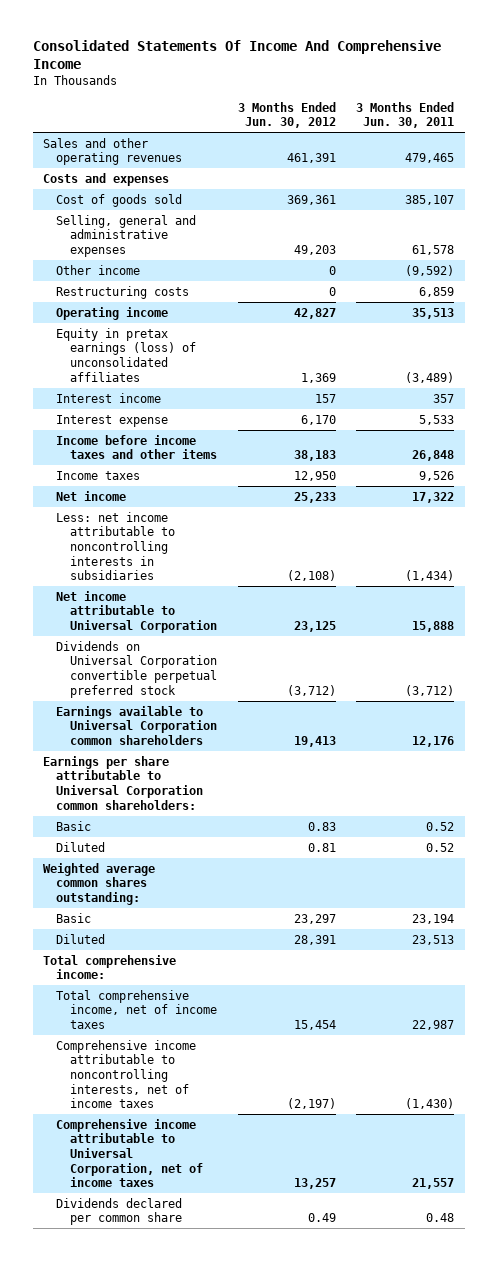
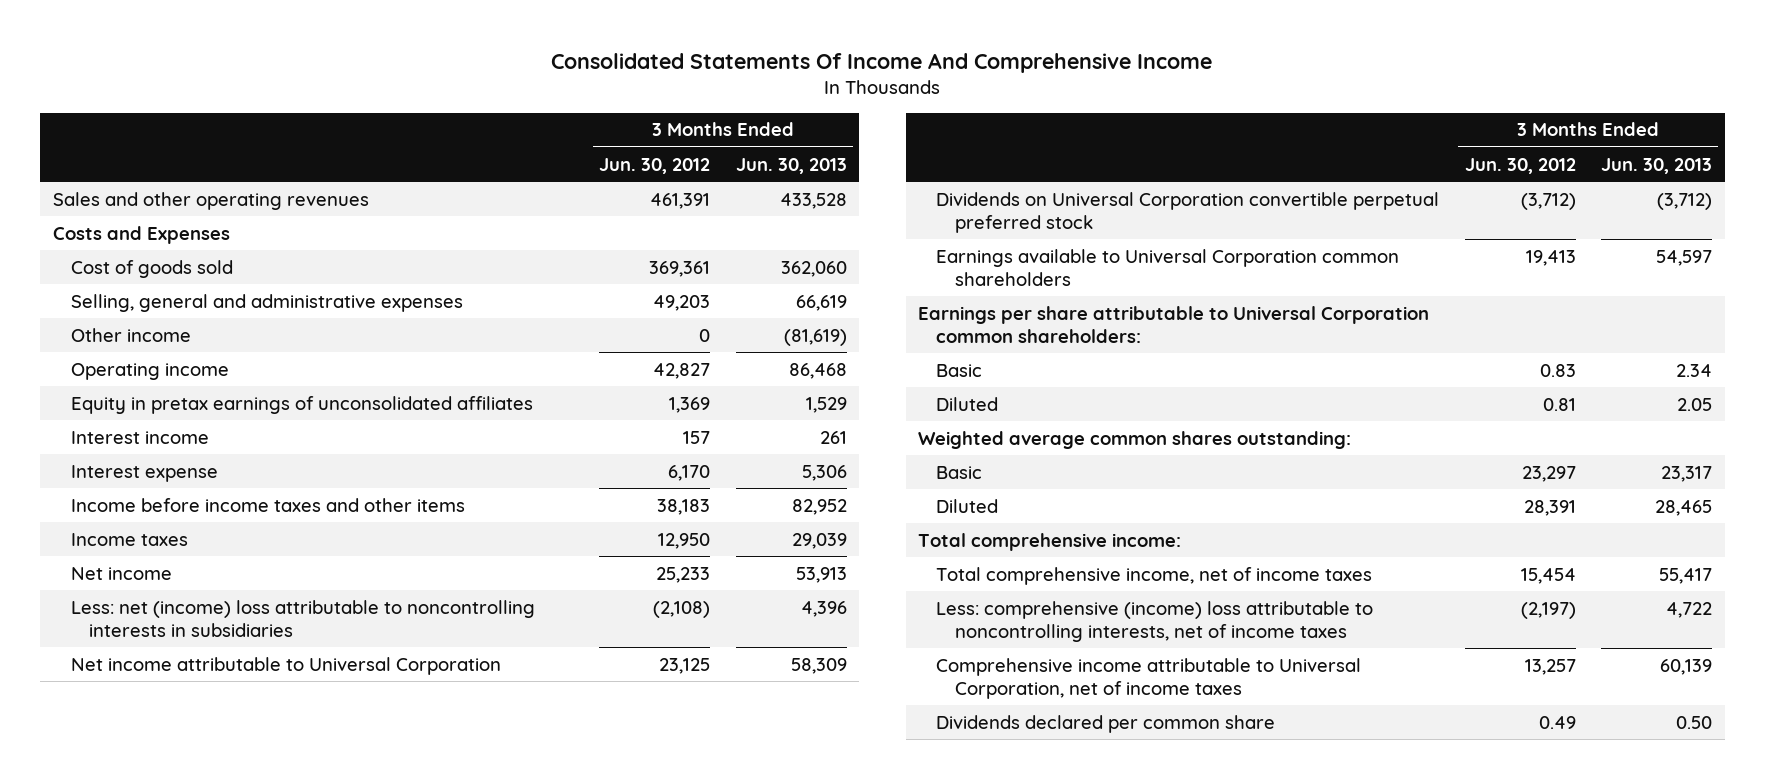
- | 3 Months Ended Jun. 30, 2012 | 3 Months Ended Jun. 30, 2011
+ | 3 Months Ended Jun. 30, 2012 | 3 Months Ended Jun. 30, 2013
- Costs and expenses
+ Costs and Expenses
- Restructuring costs | 0 | 6,859
- Equity in pretax earnings (loss) of unconsolidated affiliates | 1,369 | (3,489)
+ Equity in pretax earnings of unconsolidated affiliates | 1,369 | 1,529
- Less: net income attributable to noncontrolling interests in subsidiaries | (2,108) | (1,434)
+ Less: net (income) loss attributable to noncontrolling interests in subsidiaries | (2,108) | 4,396
- Comprehensive income attributable to noncontrolling interests, net of income taxes | (2,197) | (1,430)
+ Less: comprehensive (income) loss attributable to noncontrolling interests, net of income taxes | (2,197) | 4,722

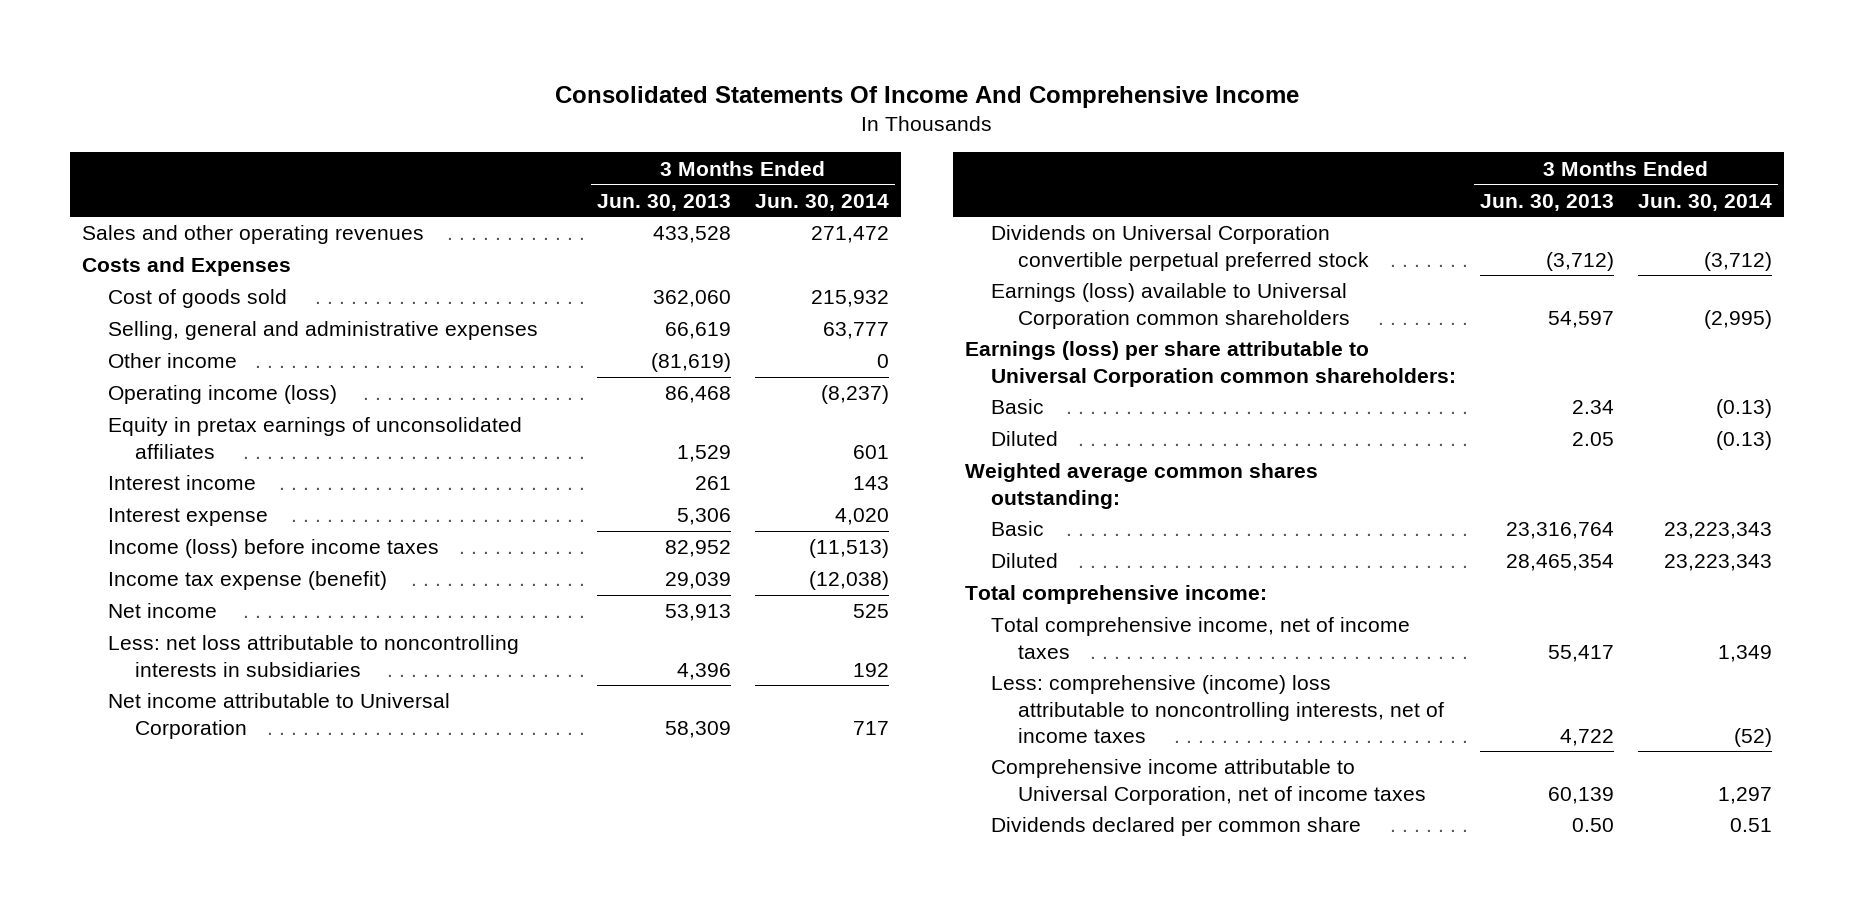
- | 3 Months Ended Jun. 30, 2012 | 3 Months Ended Jun. 30, 2013
+ | 3 Months Ended Jun. 30, 2013 | 3 Months Ended Jun. 30, 2014
- Operating income | 42,827 | 86,468
+ Operating income (loss) | 86,468 | (8,237)
- Income before income taxes and other items | 38,183 | 82,952
- Income taxes | 12,950 | 29,039
+ Income (loss) before income taxes | 82,952 | (11,513)
+ Income tax expense (benefit) | 29,039 | (12,038)
- Less: net (income) loss attributable to noncontrolling interests in subsidiaries | (2,108) | 4,396
+ Less: net loss attributable to noncontrolling interests in subsidiaries | 4,396 | 192
- Earnings available to Universal Corporation common shareholders | 19,413 | 54,597
- Earnings per share attributable to Universal Corporation common shareholders:
+ Earnings (loss) available to Universal Corporation common shareholders | 54,597 | (2,995)
+ Earnings (loss) per share attributable to Universal Corporation common shareholders:
- Basic | 23,297 | 23,317
- Diluted | 28,391 | 28,465
+ Basic | 23,316,764 | 23,223,343
+ Diluted | 28,465,354 | 23,223,343

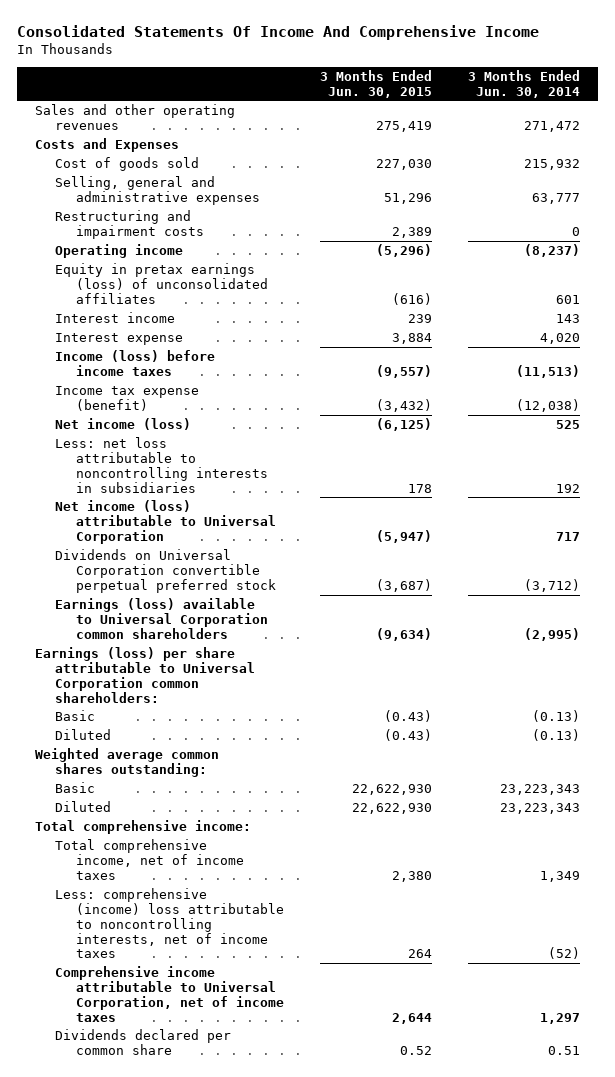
- | 3 Months Ended Jun. 30, 2013 | 3 Months Ended Jun. 30, 2014
+ | 3 Months Ended Jun. 30, 2015 | 3 Months Ended Jun. 30, 2014
- Other income | (81,619) | 0
- Operating income (loss) | 86,468 | (8,237)
- Equity in pretax earnings of unconsolidated affiliates | 1,529 | 601
+ Restructuring and impairment costs | 2,389 | 0
+ Operating income | (5,296) | (8,237)
+ Equity in pretax earnings (loss) of unconsolidated affiliates | (616) | 601
- Net income | 53,913 | 525
+ Net income (loss) | (6,125) | 525
- Net income attributable to Universal Corporation | 58,309 | 717
+ Net income (loss) attributable to Universal Corporation | (5,947) | 717

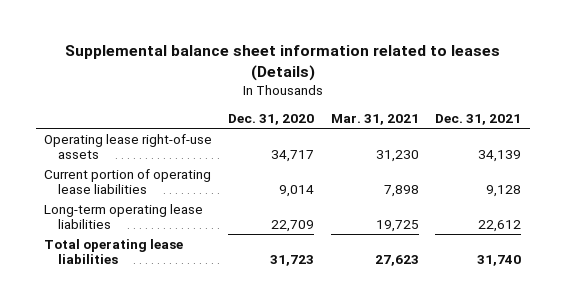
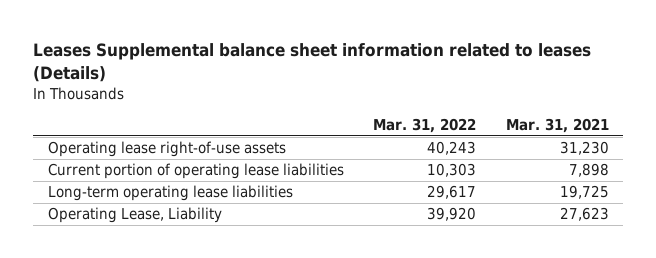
- Supplemental balance sheet information related to leases (Details)
+ Leases Supplemental balance sheet information related to leases (Details)
- | Dec. 31, 2020 | Mar. 31, 2021 | Dec. 31, 2021
+ | Mar. 31, 2022 | Mar. 31, 2021
- Total operating lease liabilities | 31,723 | 27,623 | 31,740
+ Operating Lease, Liability | 39,920 | 27,623

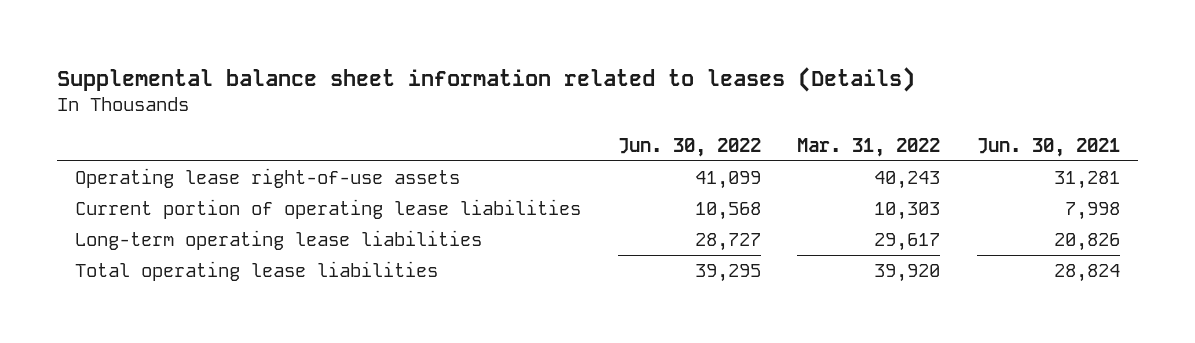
- Leases Supplemental balance sheet information related to leases (Details)
+ Supplemental balance sheet information related to leases (Details)
- | Mar. 31, 2022 | Mar. 31, 2021
+ | Jun. 30, 2022 | Mar. 31, 2022 | Jun. 30, 2021
- Operating Lease, Liability | 39,920 | 27,623
+ Total operating lease liabilities | 39,295 | 39,920 | 28,824

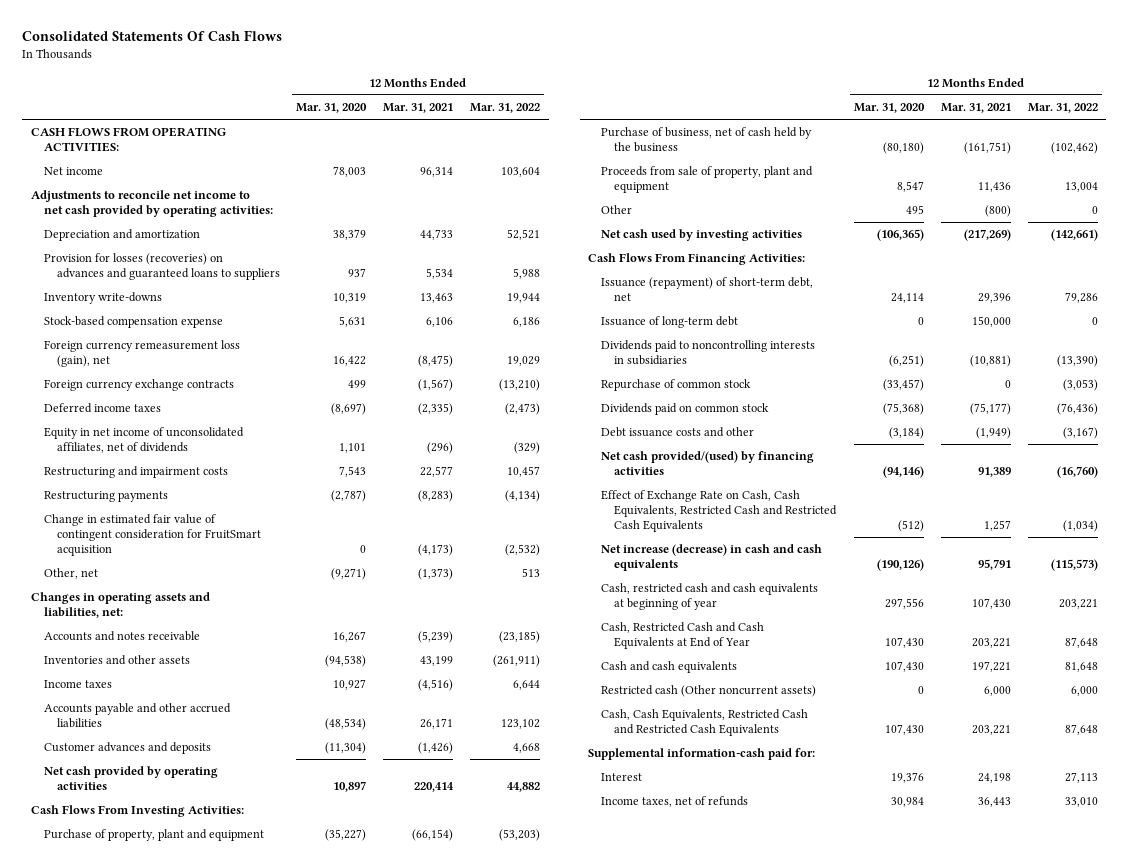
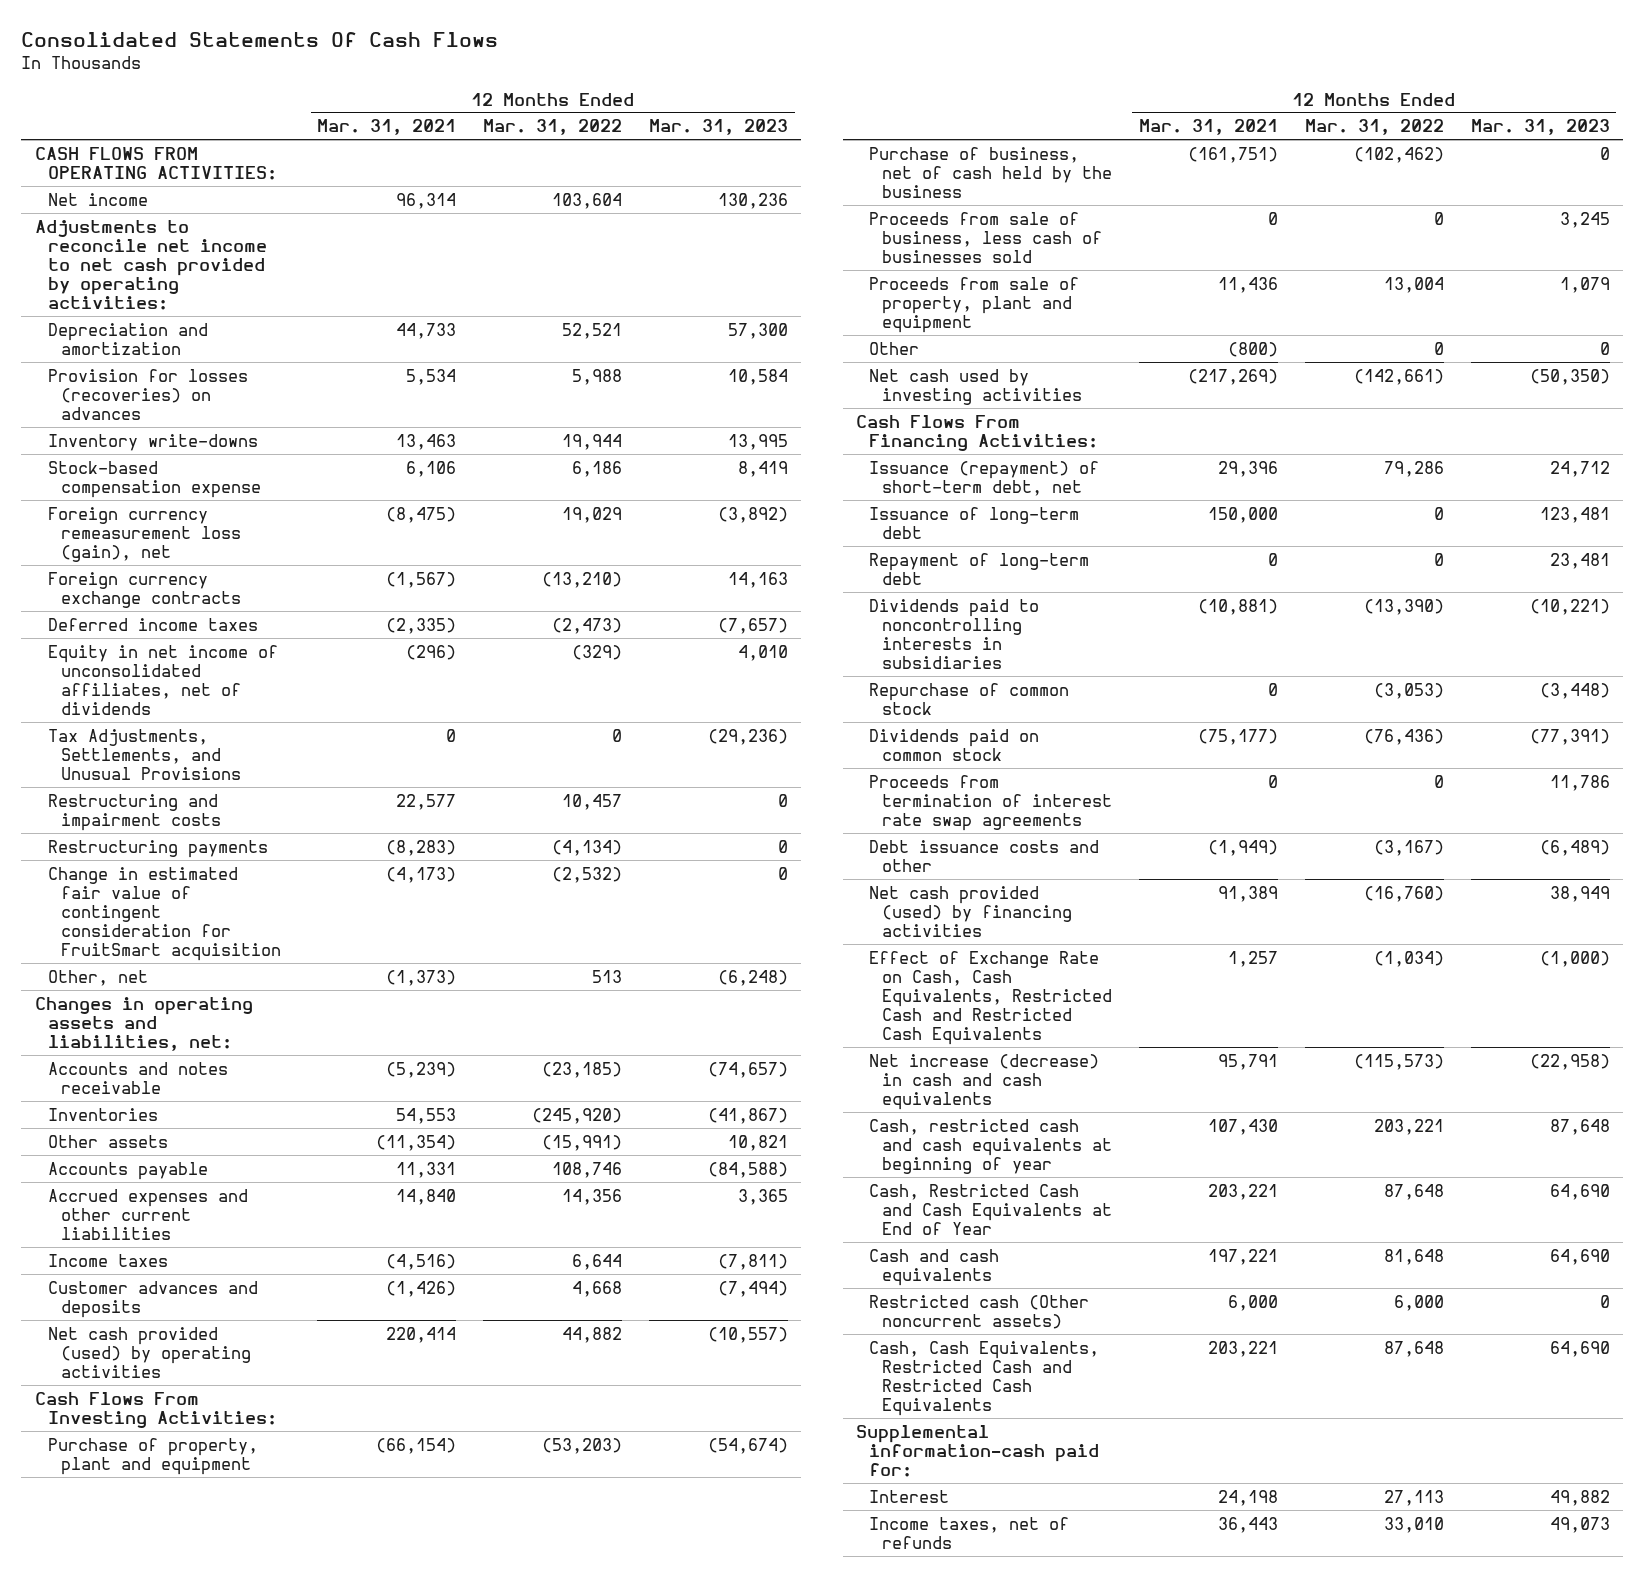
- | 12 Months Ended Mar. 31, 2020 | 12 Months Ended Mar. 31, 2021 | 12 Months Ended Mar. 31, 2022
+ | 12 Months Ended Mar. 31, 2021 | 12 Months Ended Mar. 31, 2022 | 12 Months Ended Mar. 31, 2023
- Provision for losses (recoveries) on advances and guaranteed loans to suppliers | 937 | 5,534 | 5,988
+ Provision for losses (recoveries) on advances | 5,534 | 5,988 | 10,584
+ Tax Adjustments, Settlements, and Unusual Provisions | 0 | 0 | (29,236)
- Inventories and other assets | (94,538) | 43,199 | (261,911)
+ Inventories | 54,553 | (245,920) | (41,867)
+ Other assets | (11,354) | (15,991) | 10,821
+ Accounts payable | 11,331 | 108,746 | (84,588)
+ Accrued expenses and other current liabilities | 14,840 | 14,356 | 3,365
- Accounts payable and other accrued liabilities | (48,534) | 26,171 | 123,102
- Net cash provided by operating activities | 10,897 | 220,414 | 44,882
+ Net cash provided (used) by operating activities | 220,414 | 44,882 | (10,557)
+ Proceeds from sale of business, less cash of businesses sold | 0 | 0 | 3,245
+ Repayment of long-term debt | 0 | 0 | 23,481
+ Proceeds from termination of interest rate swap agreements | 0 | 0 | 11,786
- Net cash provided/(used) by financing activities | (94,146) | 91,389 | (16,760)
+ Net cash provided (used) by financing activities | 91,389 | (16,760) | 38,949

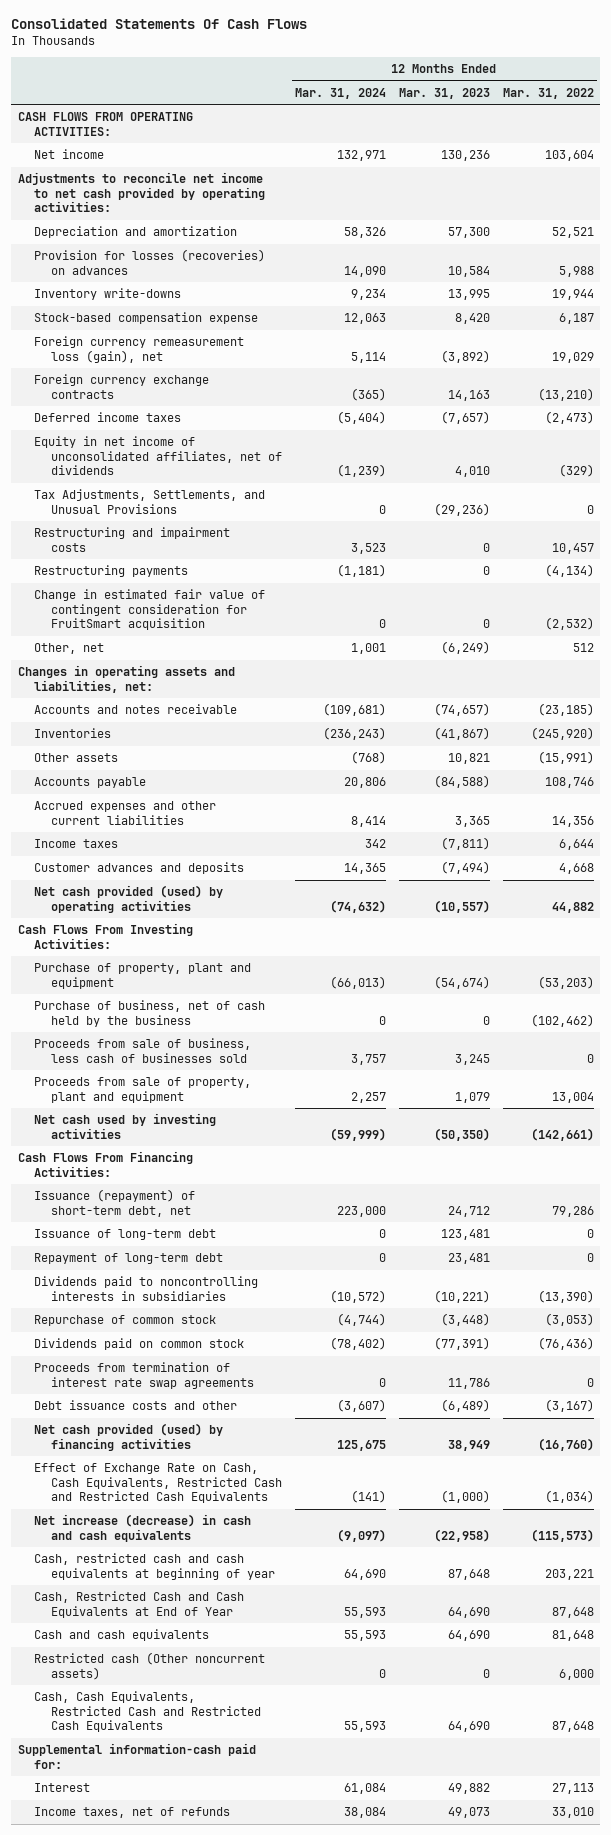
- | 12 Months Ended Mar. 31, 2021 | 12 Months Ended Mar. 31, 2022 | 12 Months Ended Mar. 31, 2023
+ | 12 Months Ended Mar. 31, 2024 | 12 Months Ended Mar. 31, 2023 | 12 Months Ended Mar. 31, 2022
- Stock-based compensation expense | 6,106 | 6,186 | 8,419
+ Stock-based compensation expense | 12,063 | 8,420 | 6,187
- Other, net | (1,373) | 513 | (6,248)
+ Other, net | 1,001 | (6,249) | 512
- Other | (800) | 0 | 0

